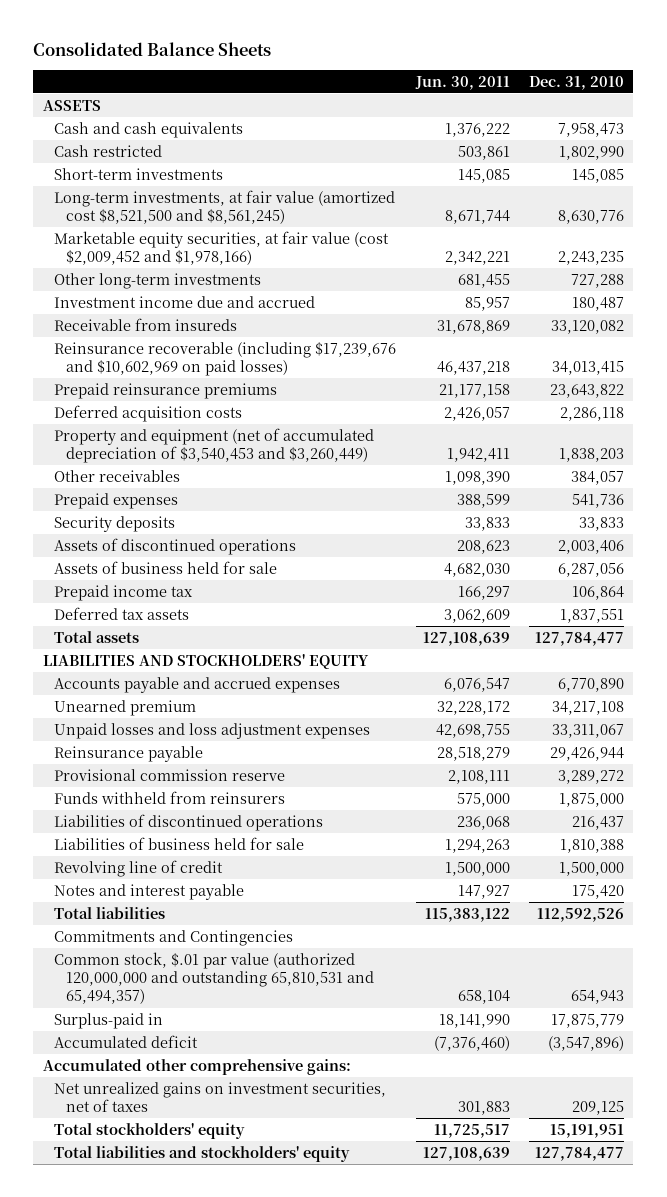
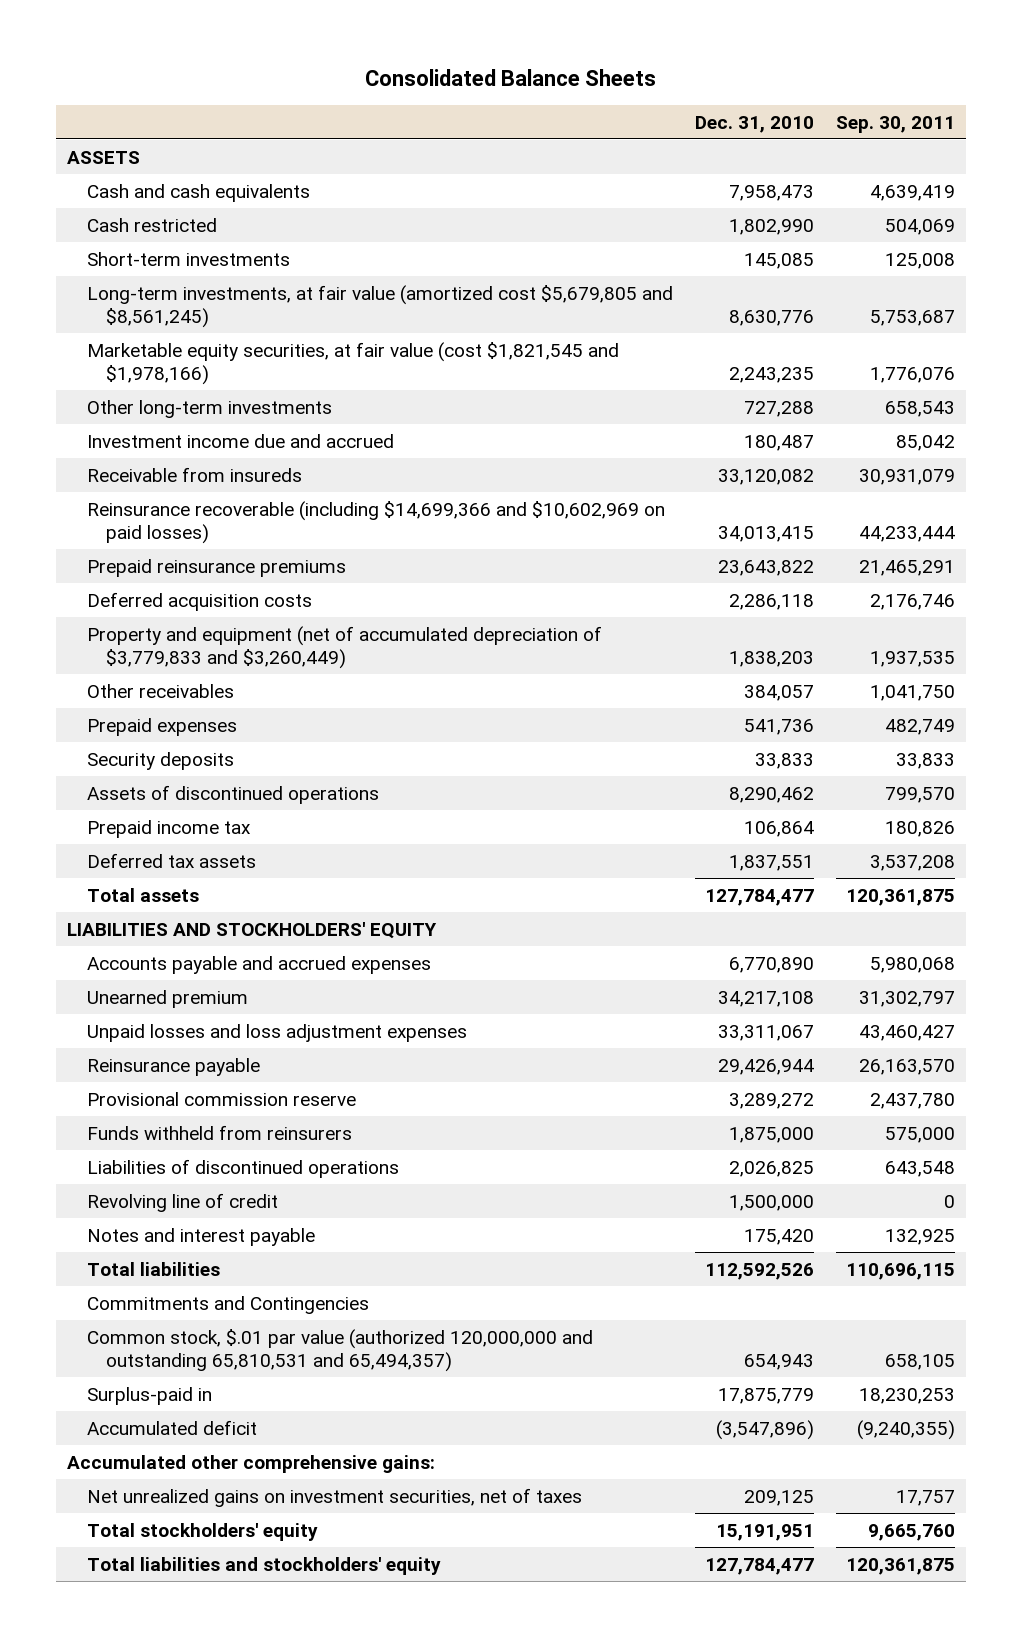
- | Jun. 30, 2011 | Dec. 31, 2010
+ | Dec. 31, 2010 | Sep. 30, 2011
- Long-term investments, at fair value (amortized cost $8,521,500 and $8,561,245) | 8,671,744 | 8,630,776
- Marketable equity securities, at fair value (cost $2,009,452 and $1,978,166) | 2,342,221 | 2,243,235
+ Long-term investments, at fair value (amortized cost $5,679,805 and $8,561,245) | 8,630,776 | 5,753,687
+ Marketable equity securities, at fair value (cost $1,821,545 and $1,978,166) | 2,243,235 | 1,776,076
- Reinsurance recoverable (including $17,239,676 and $10,602,969 on paid losses) | 46,437,218 | 34,013,415
+ Reinsurance recoverable (including $14,699,366 and $10,602,969 on paid losses) | 34,013,415 | 44,233,444
- Property and equipment (net of accumulated depreciation of $3,540,453 and $3,260,449) | 1,942,411 | 1,838,203
+ Property and equipment (net of accumulated depreciation of $3,779,833 and $3,260,449) | 1,838,203 | 1,937,535
- Assets of discontinued operations | 208,623 | 2,003,406
- Assets of business held for sale | 4,682,030 | 6,287,056
+ Assets of discontinued operations | 8,290,462 | 799,570
- Liabilities of discontinued operations | 236,068 | 216,437
- Liabilities of business held for sale | 1,294,263 | 1,810,388
+ Liabilities of discontinued operations | 2,026,825 | 643,548

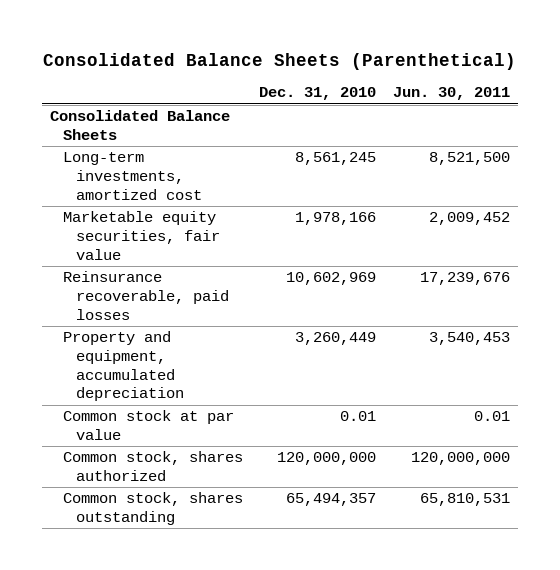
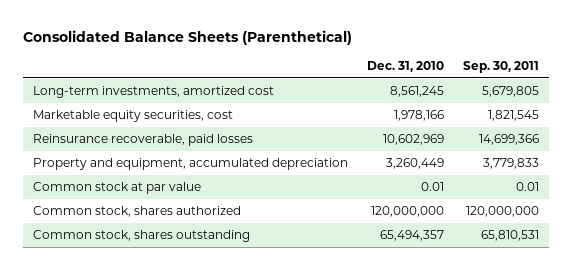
- | Dec. 31, 2010 | Jun. 30, 2011
+ | Dec. 31, 2010 | Sep. 30, 2011
- Consolidated Balance Sheets
- Marketable equity securities, fair value | 1,978,166 | 2,009,452
+ Marketable equity securities, cost | 1,978,166 | 1,821,545

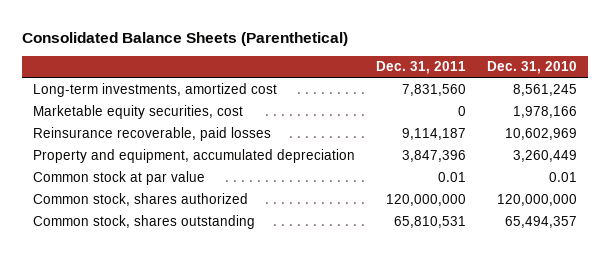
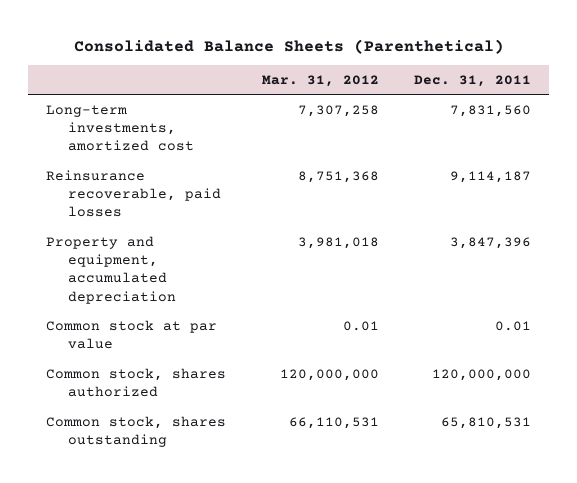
- | Dec. 31, 2011 | Dec. 31, 2010
+ | Mar. 31, 2012 | Dec. 31, 2011
- Marketable equity securities, cost | 0 | 1,978,166

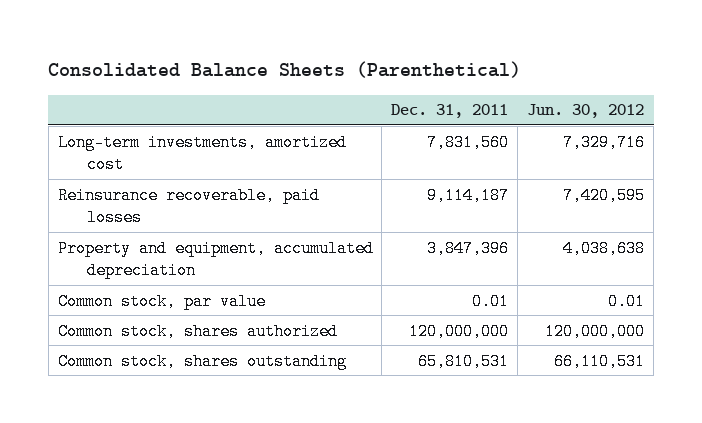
- | Mar. 31, 2012 | Dec. 31, 2011
+ | Dec. 31, 2011 | Jun. 30, 2012
- Common stock at par value | 0.01 | 0.01
+ Common stock, par value | 0.01 | 0.01

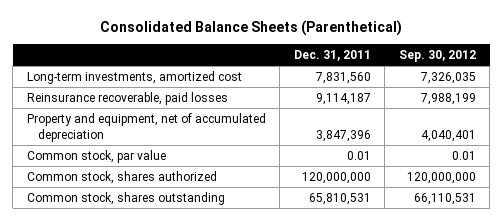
- | Dec. 31, 2011 | Jun. 30, 2012
+ | Dec. 31, 2011 | Sep. 30, 2012
- Property and equipment, accumulated depreciation | 3,847,396 | 4,038,638
+ Property and equipment, net of accumulated depreciation | 3,847,396 | 4,040,401

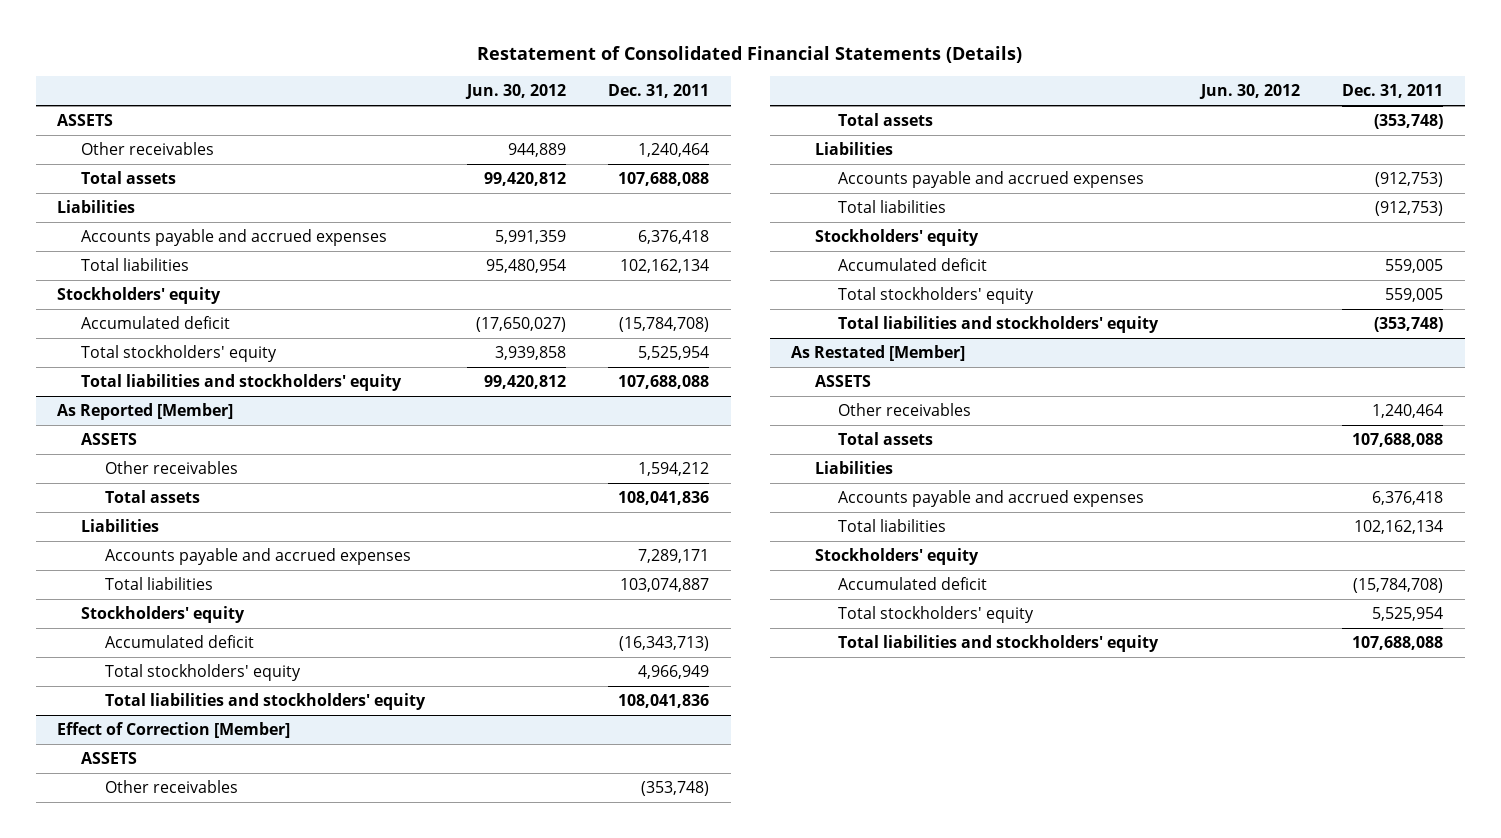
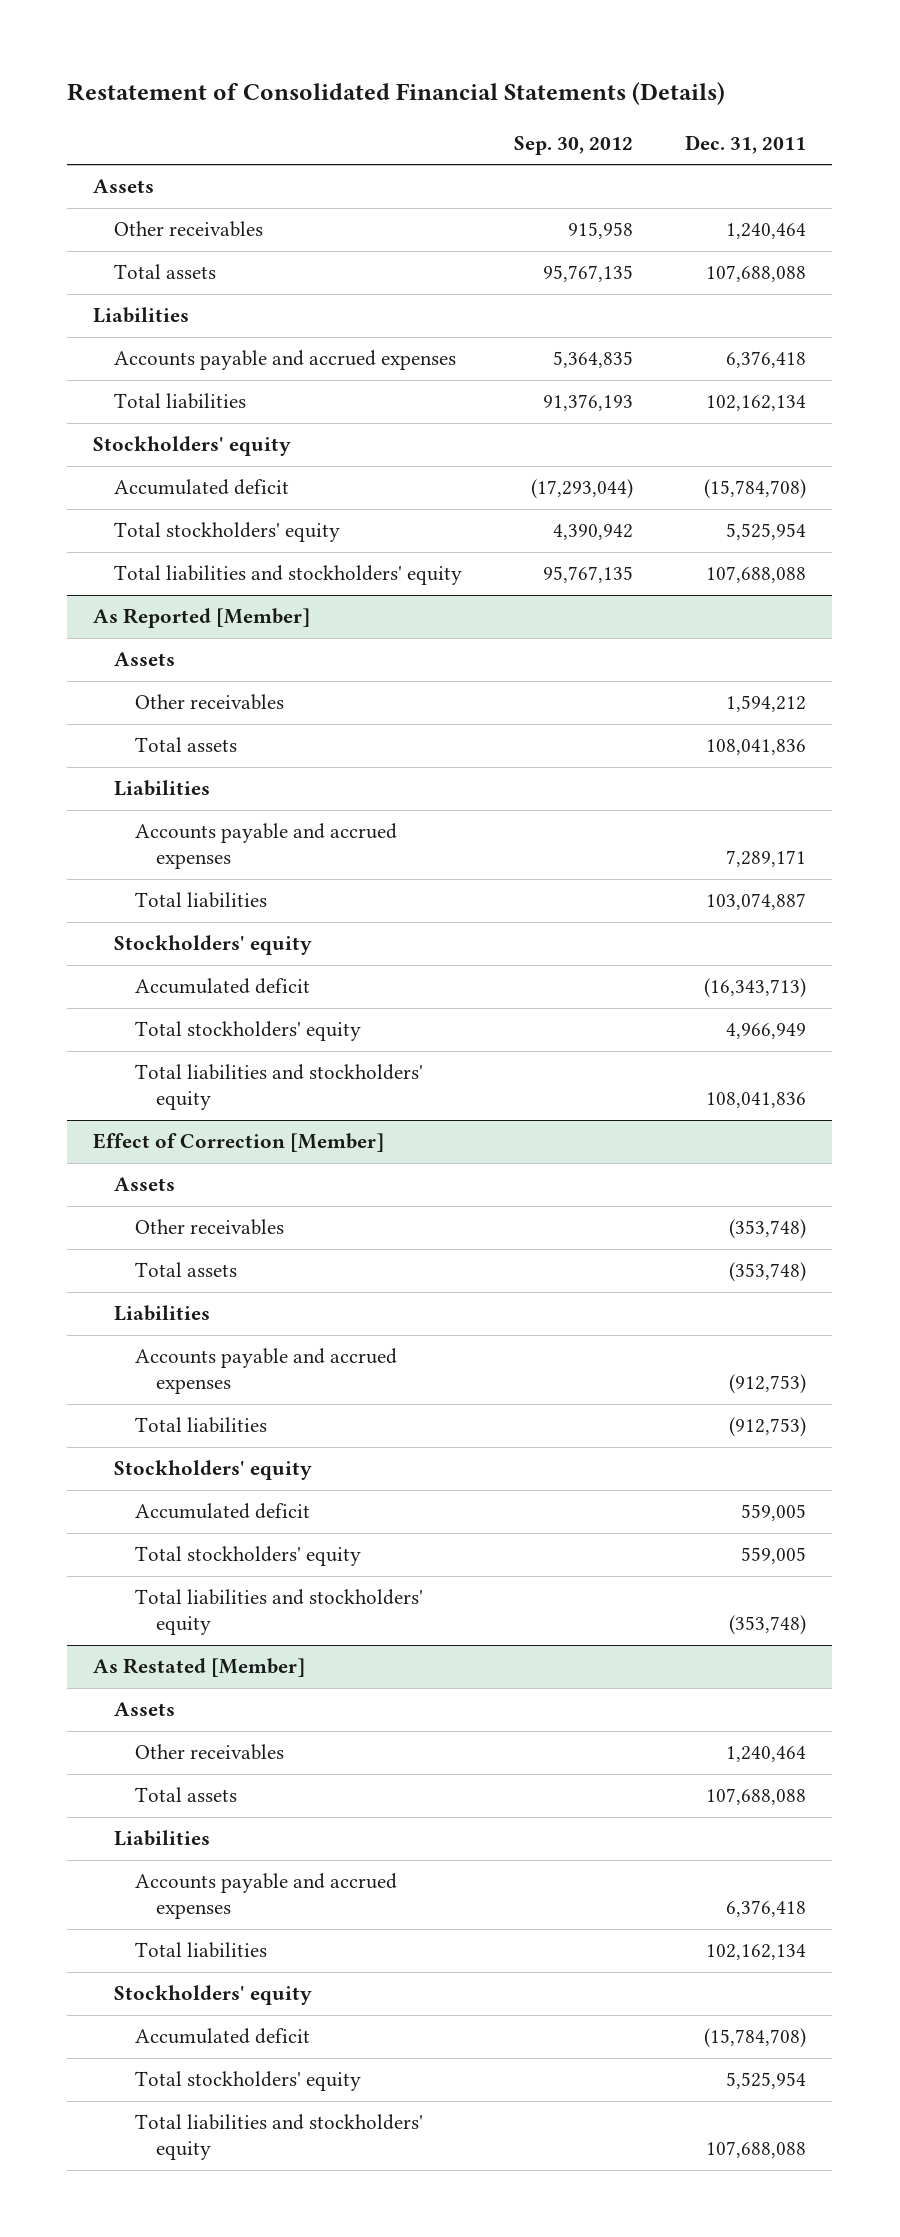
- | Jun. 30, 2012 | Dec. 31, 2011
+ | Sep. 30, 2012 | Dec. 31, 2011
- ASSETS
+ Assets
@ As Reported [Member]
- ASSETS
+ Assets
@ Effect of Correction [Member]
- ASSETS
+ Assets
@ As Restated [Member]
- ASSETS
+ Assets

